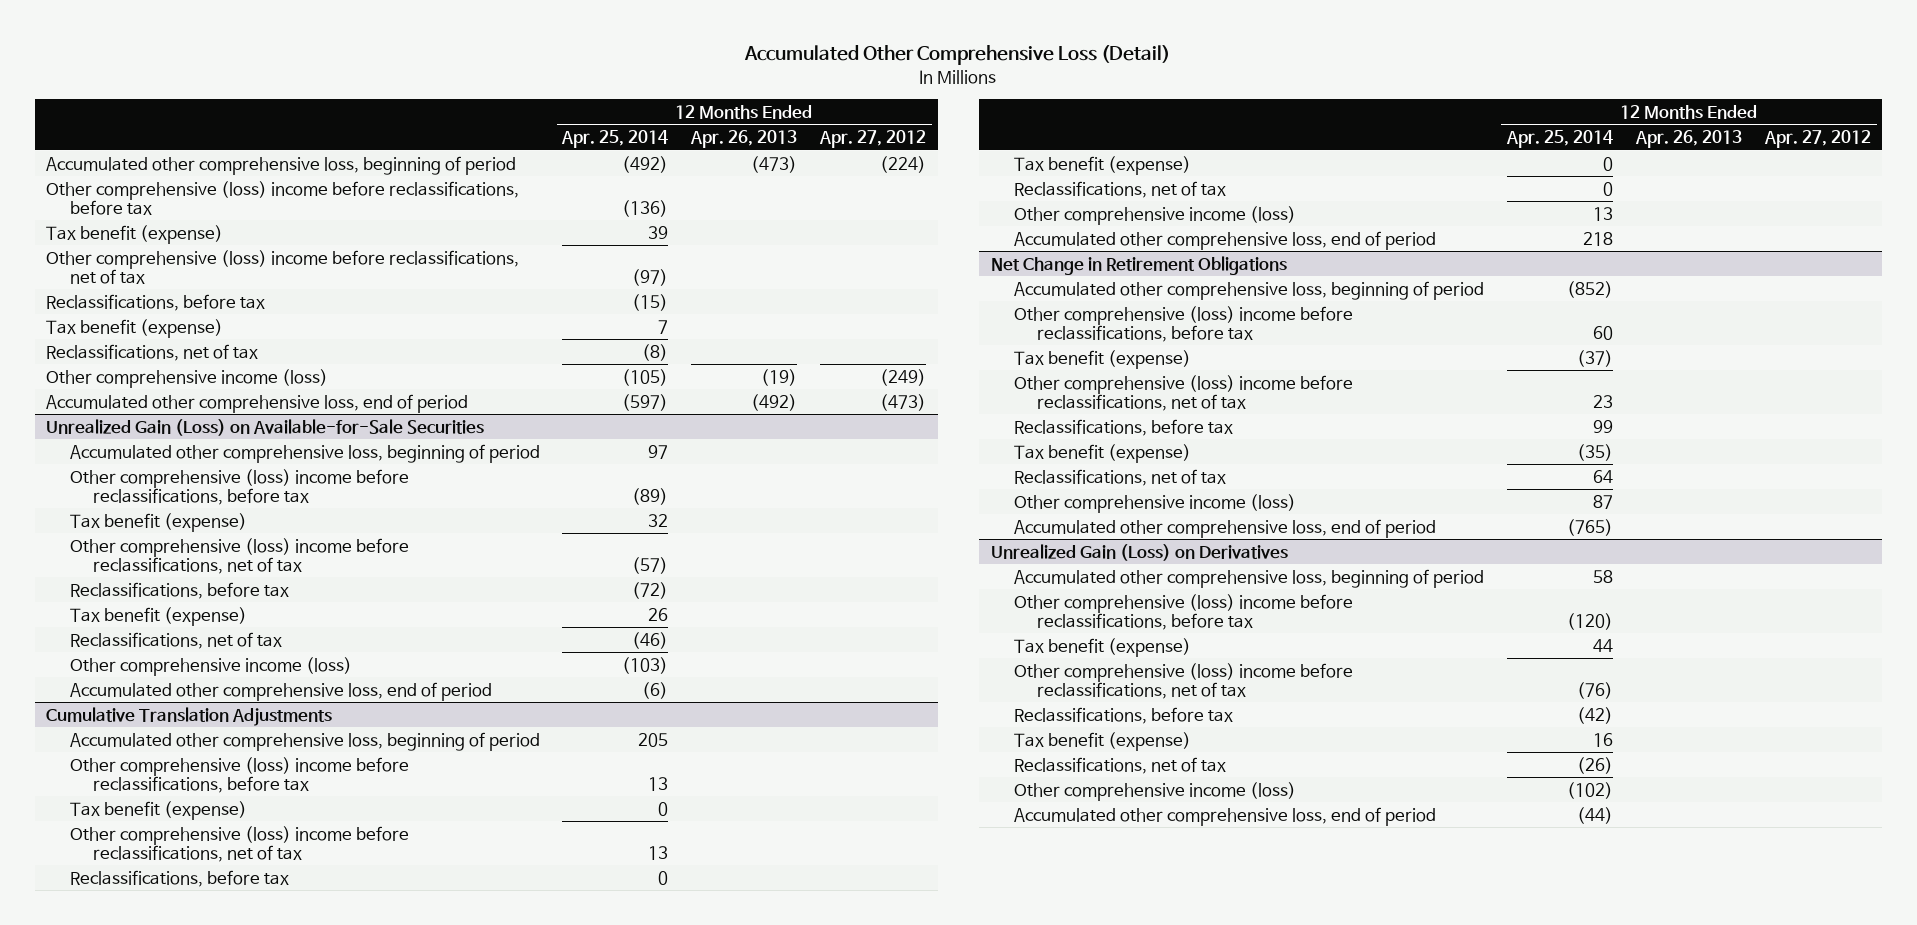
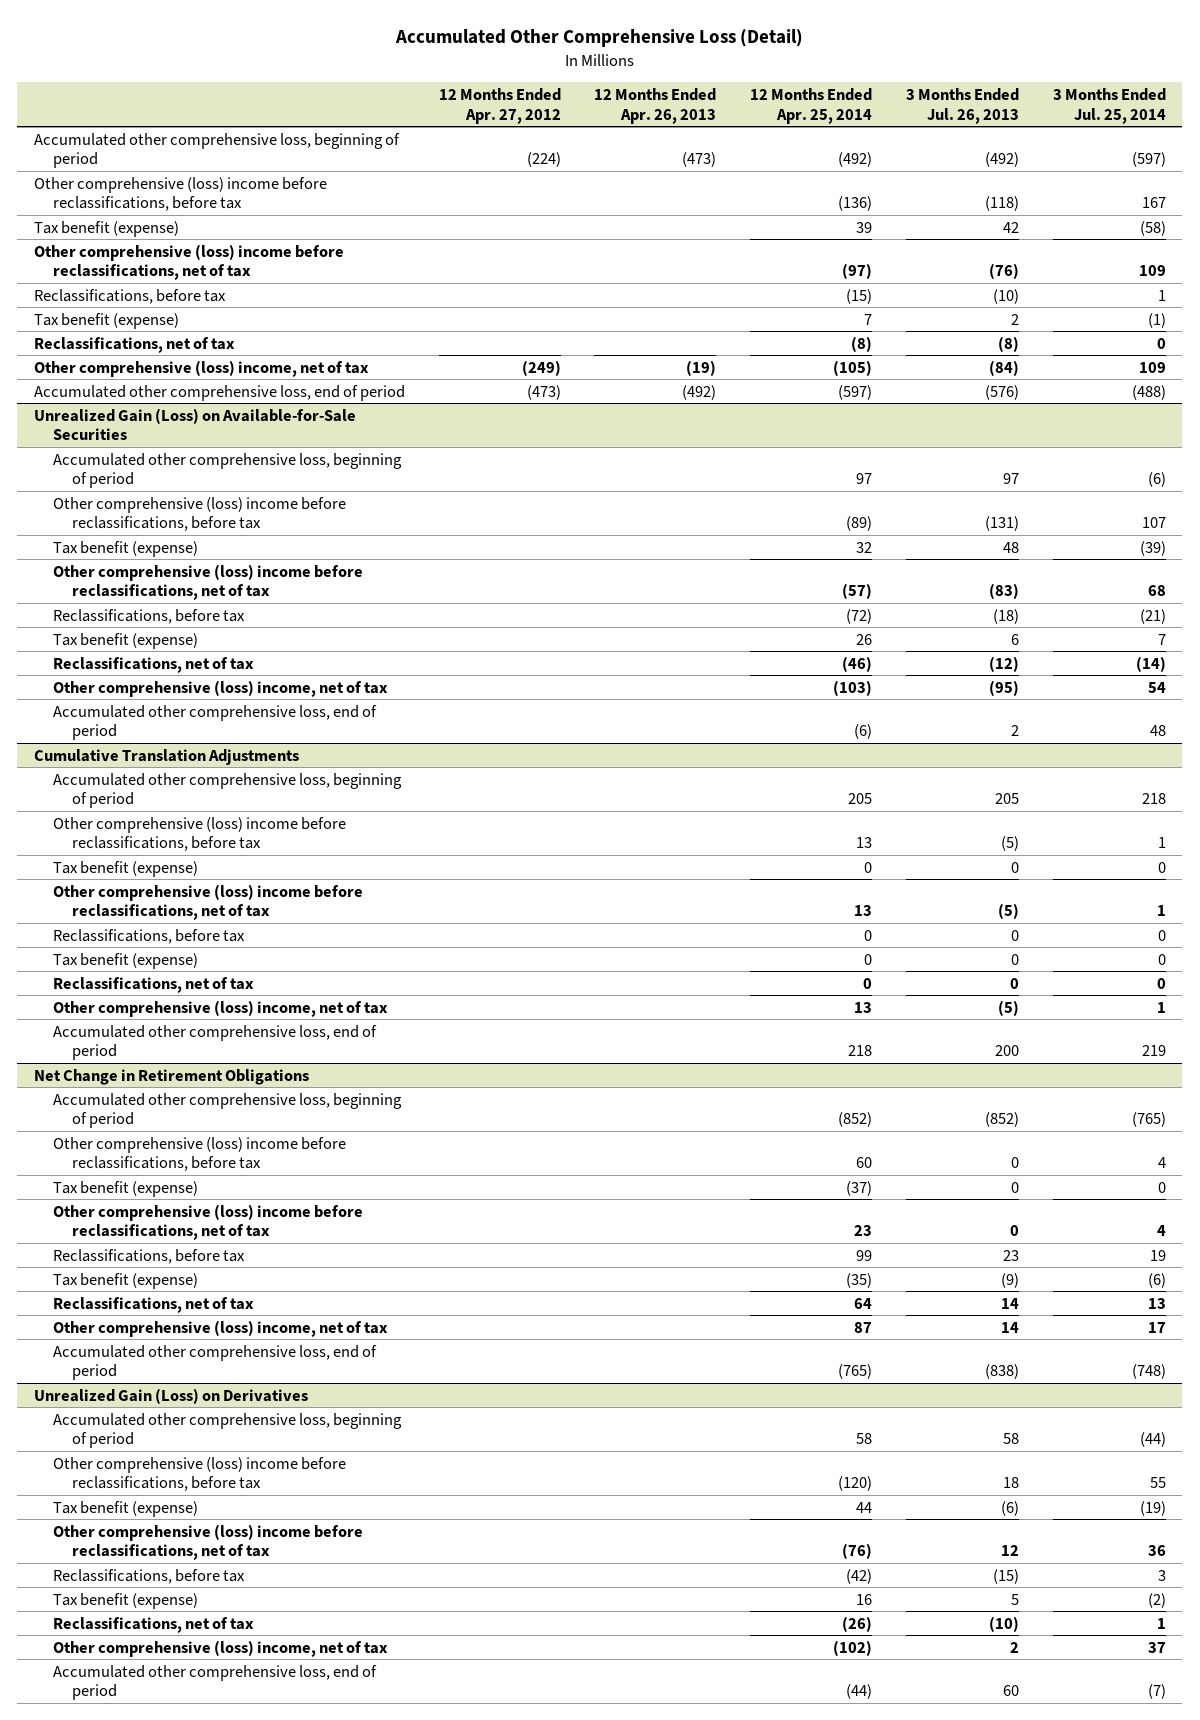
- | 12 Months Ended Apr. 25, 2014 | 12 Months Ended Apr. 26, 2013 | 12 Months Ended Apr. 27, 2012
+ | 12 Months Ended Apr. 27, 2012 | 12 Months Ended Apr. 26, 2013 | 12 Months Ended Apr. 25, 2014 | 3 Months Ended Jul. 26, 2013 | 3 Months Ended Jul. 25, 2014
- Other comprehensive income (loss) | (105) | (19) | (249)
+ Other comprehensive (loss) income, net of tax | (249) | (19) | (105) | (84) | 109
@ Unrealized Gain (Loss) on Available-for-Sale Securities
- Other comprehensive income (loss) | (103) | |
+ Other comprehensive (loss) income, net of tax | | | (103) | (95) | 54
@ Cumulative Translation Adjustments
- Other comprehensive income (loss) | 13 | |
+ Other comprehensive (loss) income, net of tax | | | 13 | (5) | 1
@ Net Change in Retirement Obligations
- Other comprehensive income (loss) | 87 | |
+ Other comprehensive (loss) income, net of tax | | | 87 | 14 | 17
@ Unrealized Gain (Loss) on Derivatives
- Other comprehensive income (loss) | (102) | |
+ Other comprehensive (loss) income, net of tax | | | (102) | 2 | 37

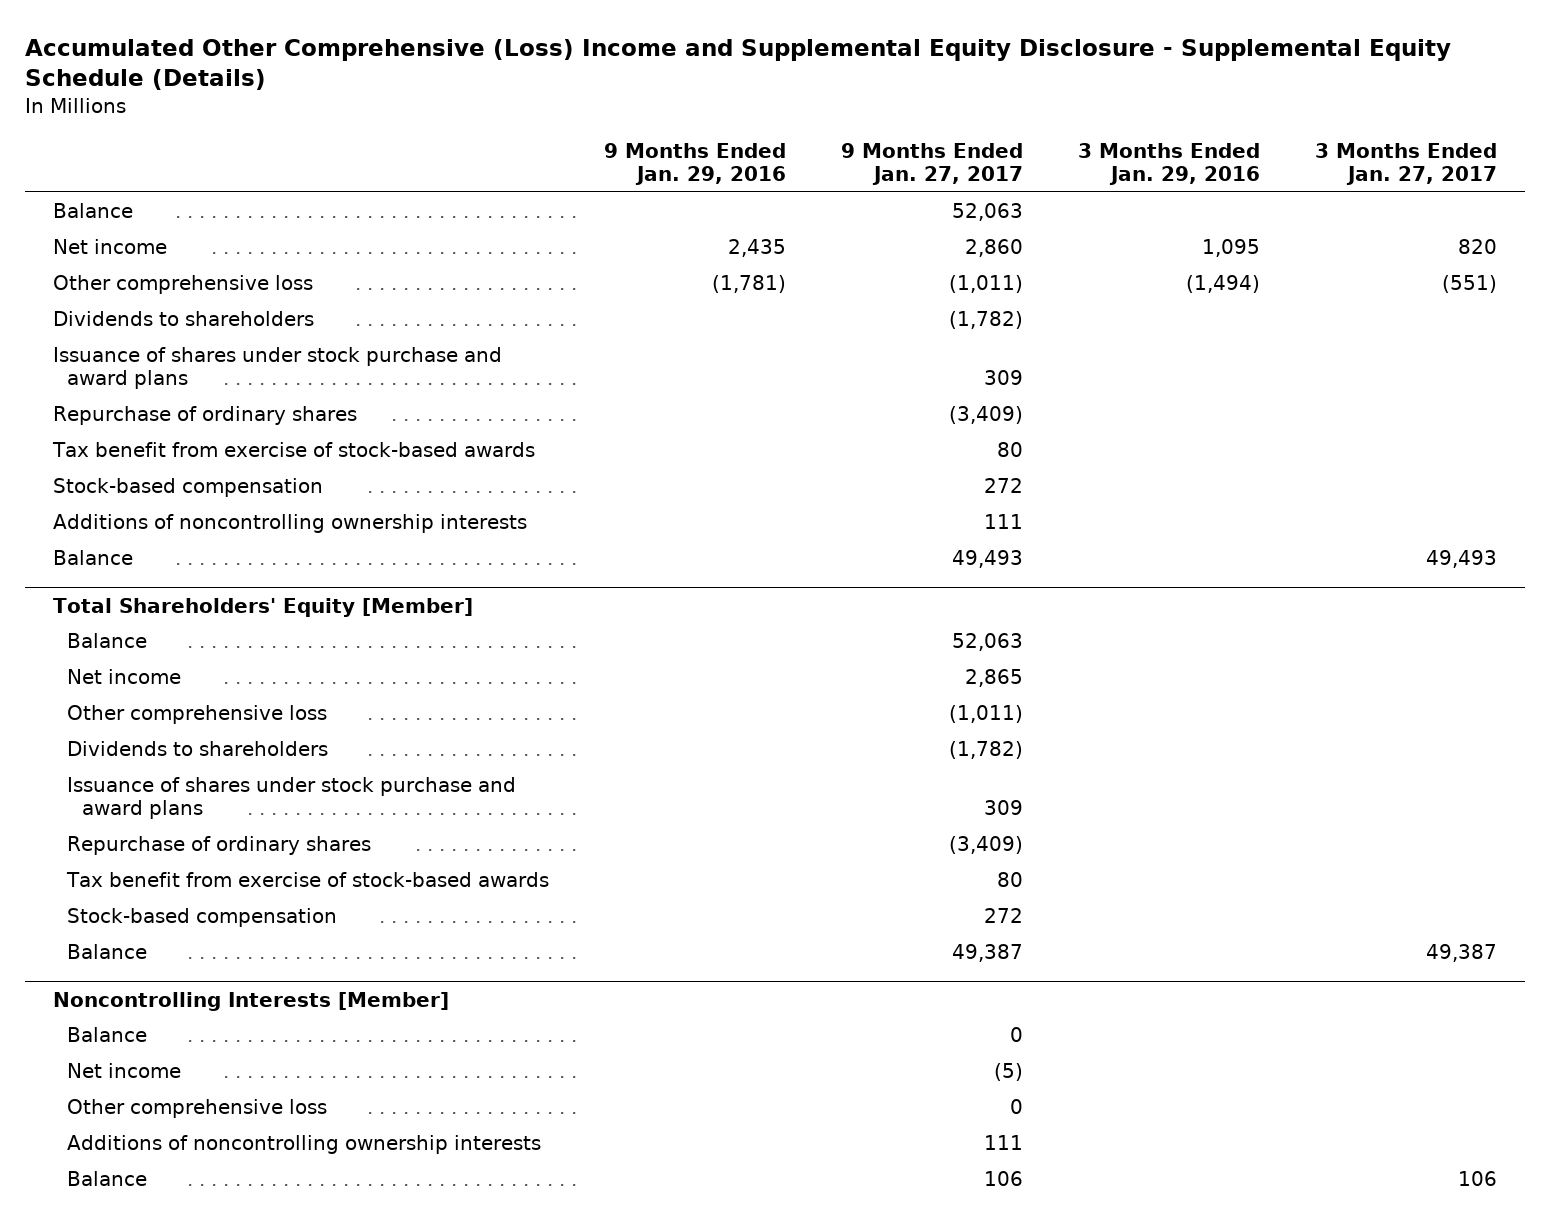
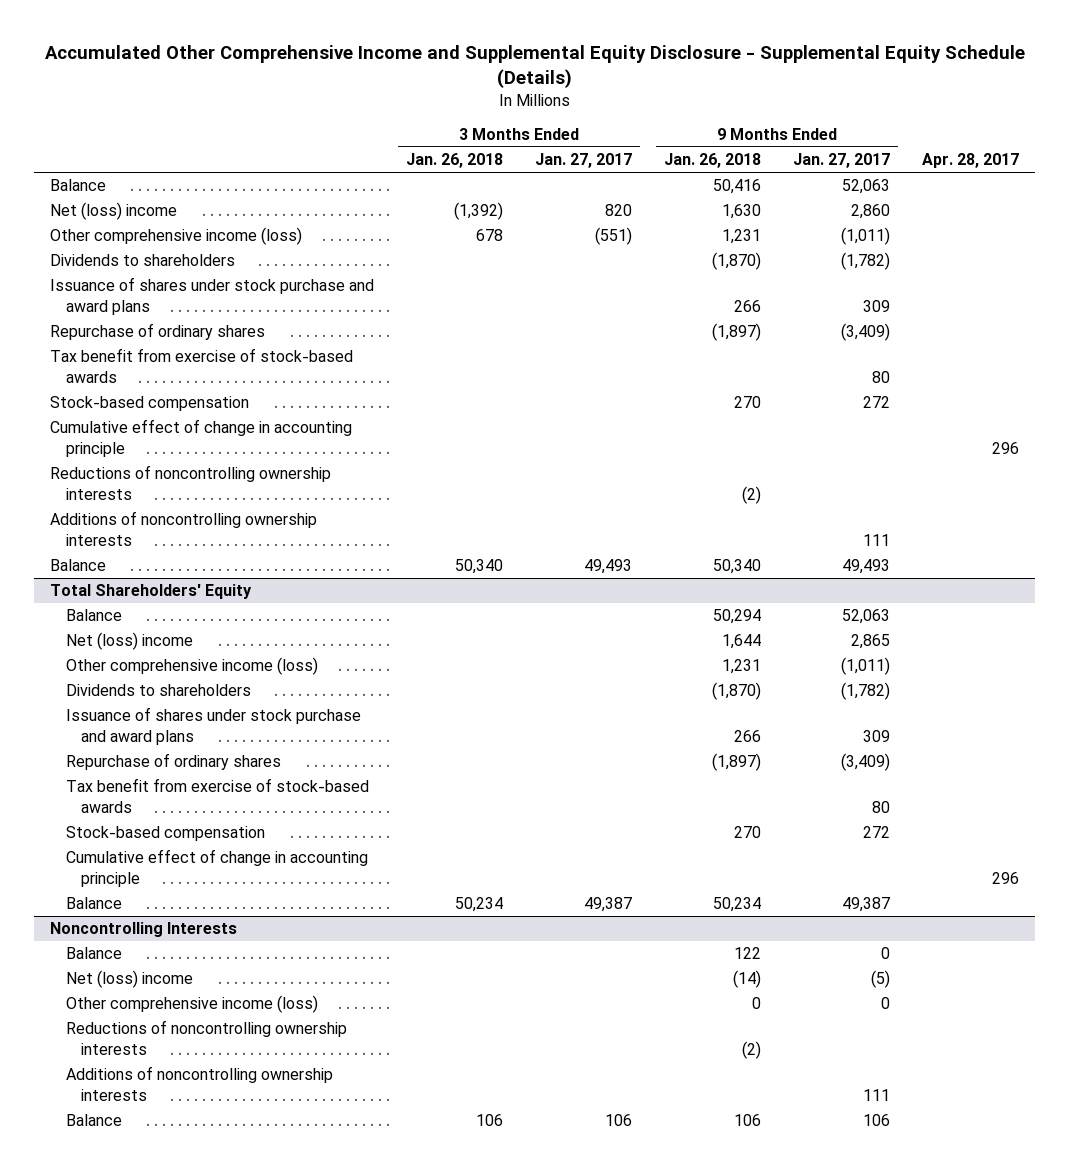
- Accumulated Other Comprehensive (Loss) Income and Supplemental Equity Disclosure - Supplemental Equity Schedule (Details)
+ Accumulated Other Comprehensive Income and Supplemental Equity Disclosure - Supplemental Equity Schedule (Details)
- | 9 Months Ended Jan. 29, 2016 | 9 Months Ended Jan. 27, 2017 | 3 Months Ended Jan. 29, 2016 | 3 Months Ended Jan. 27, 2017
+ | 3 Months Ended Jan. 26, 2018 | 3 Months Ended Jan. 27, 2017 | 9 Months Ended Jan. 26, 2018 | 9 Months Ended Jan. 27, 2017 | Apr. 28, 2017
- Net income | 2,435 | 2,860 | 1,095 | 820
- Other comprehensive loss | (1,781) | (1,011) | (1,494) | (551)
+ Net (loss) income | (1,392) | 820 | 1,630 | 2,860 |
+ Other comprehensive income (loss) | 678 | (551) | 1,231 | (1,011) |
+ Cumulative effect of change in accounting principle | | | | | 296
+ Reductions of noncontrolling ownership interests | | | (2) | |
- Total Shareholders' Equity [Member]
+ Total Shareholders' Equity
- Net income | | 2,865 | |
- Other comprehensive loss | | (1,011) | |
+ Net (loss) income | | | 1,644 | 2,865 |
+ Other comprehensive income (loss) | | | 1,231 | (1,011) |
+ Cumulative effect of change in accounting principle | | | | | 296
- Noncontrolling Interests [Member]
+ Noncontrolling Interests
- Net income | | (5) | |
- Other comprehensive loss | | 0 | |
+ Net (loss) income | | | (14) | (5) |
+ Other comprehensive income (loss) | | | 0 | 0 |
+ Reductions of noncontrolling ownership interests | | | (2) | |

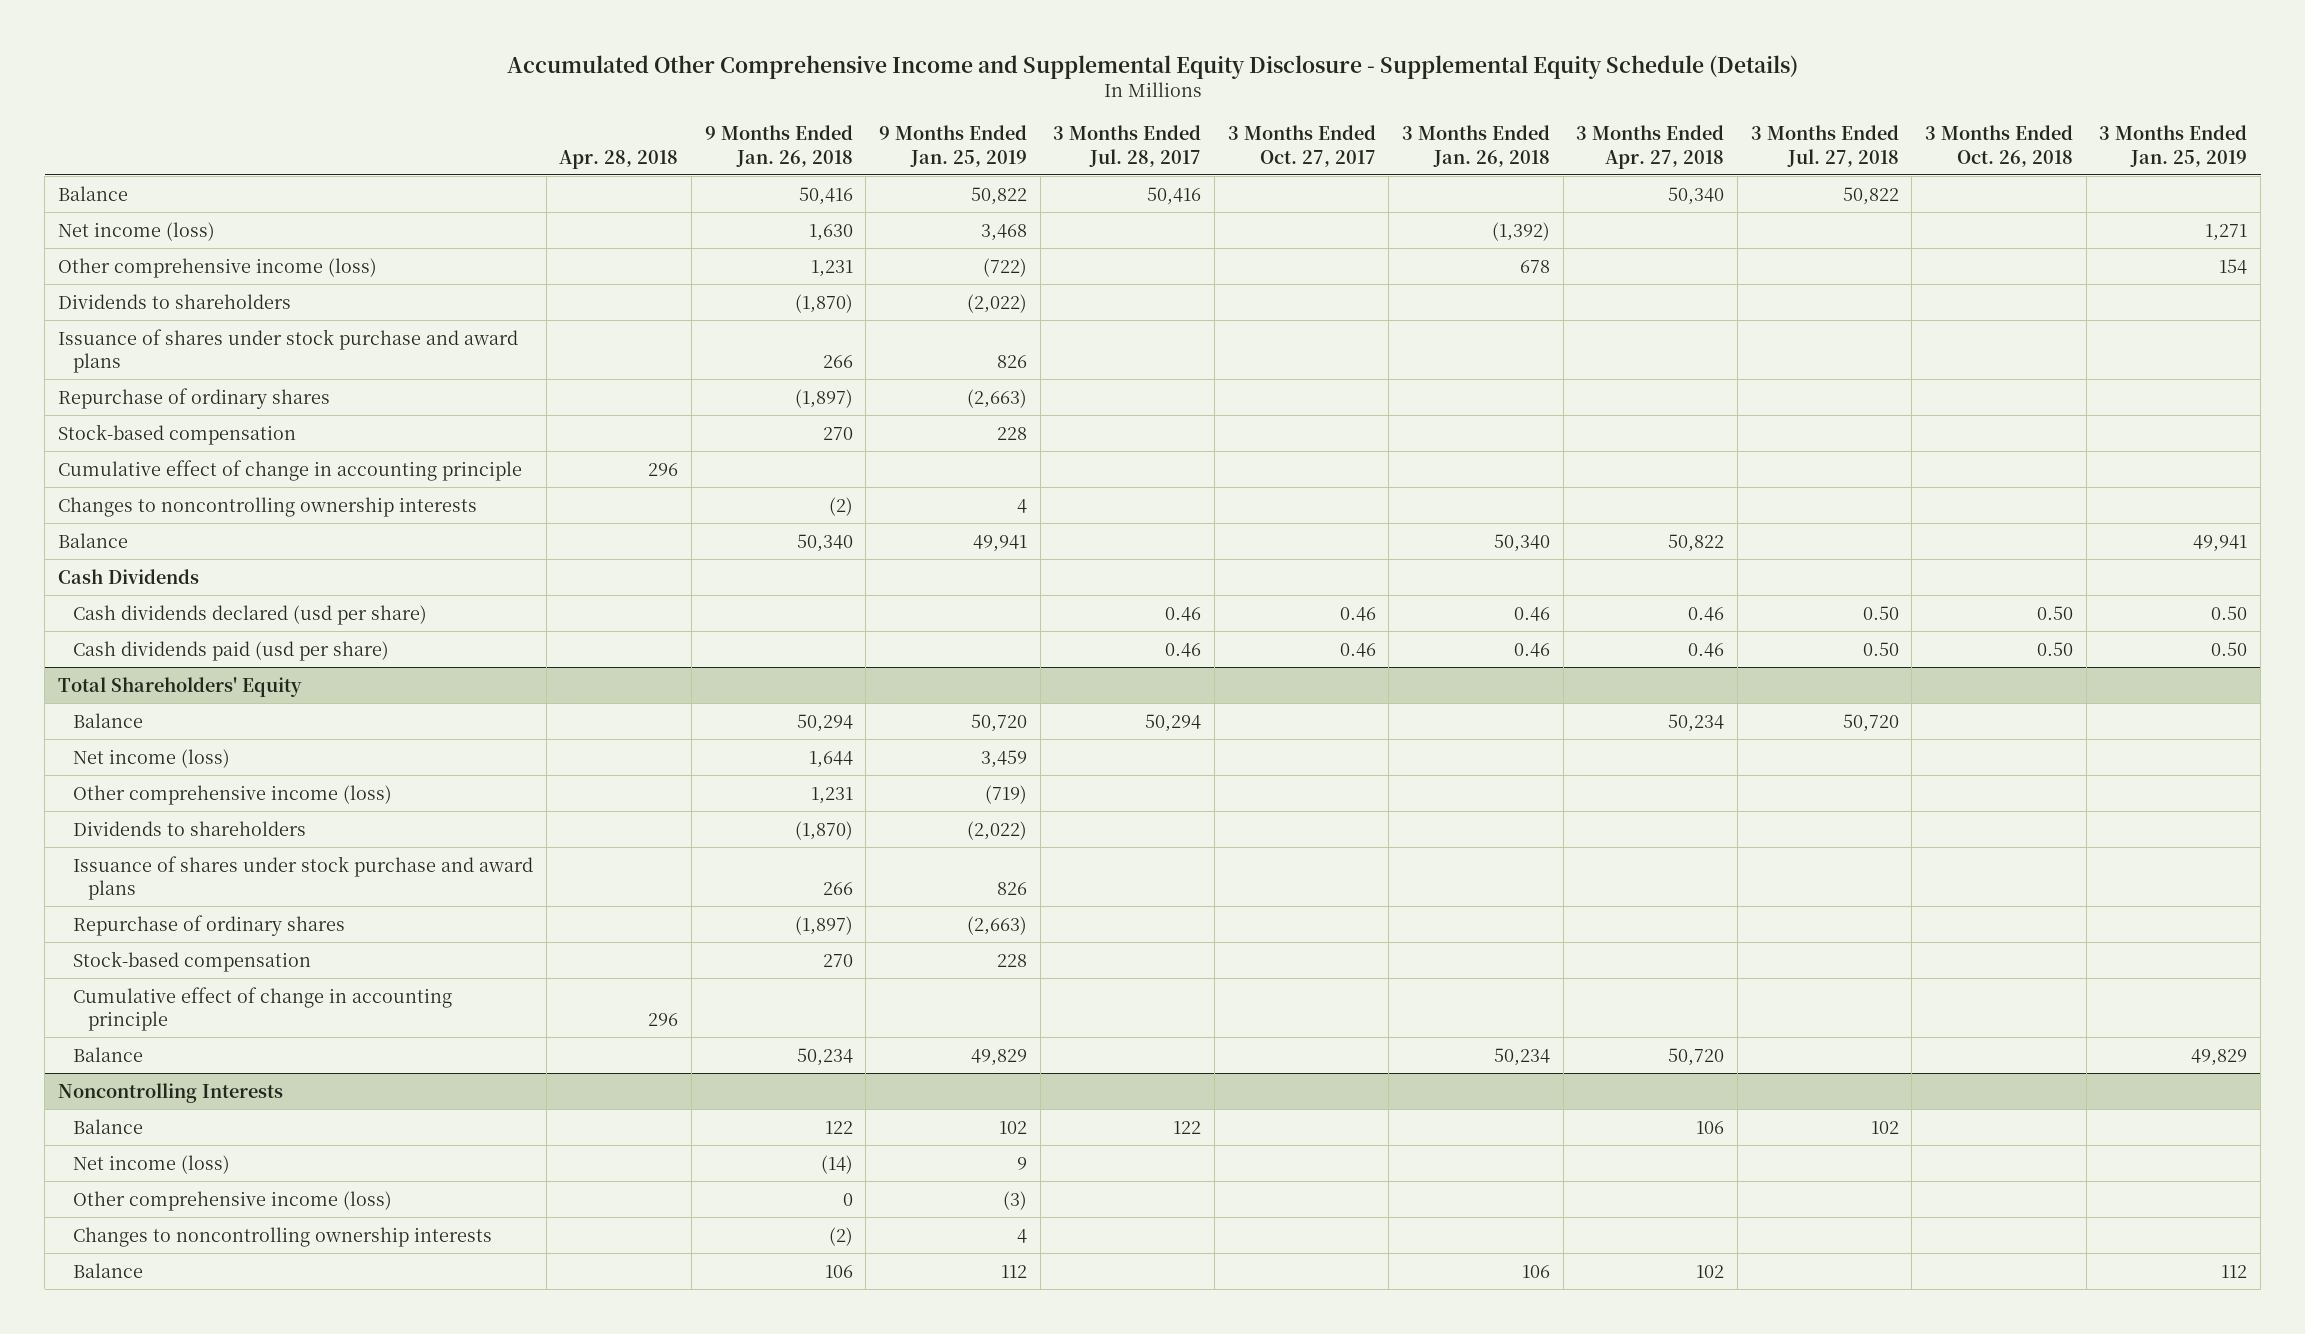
- | 3 Months Ended Jan. 26, 2018 | 3 Months Ended Jan. 27, 2017 | 9 Months Ended Jan. 26, 2018 | 9 Months Ended Jan. 27, 2017 | Apr. 28, 2017
+ | Apr. 28, 2018 | 9 Months Ended Jan. 26, 2018 | 9 Months Ended Jan. 25, 2019 | 3 Months Ended Jul. 28, 2017 | 3 Months Ended Oct. 27, 2017 | 3 Months Ended Jan. 26, 2018 | 3 Months Ended Apr. 27, 2018 | 3 Months Ended Jul. 27, 2018 | 3 Months Ended Oct. 26, 2018 | 3 Months Ended Jan. 25, 2019
- Net (loss) income | (1,392) | 820 | 1,630 | 2,860 |
+ Net income (loss) | | 1,630 | 3,468 | | | (1,392) | | | | 1,271
- Tax benefit from exercise of stock-based awards | | | | 80 |
- Reductions of noncontrolling ownership interests | | | (2) | |
- Additions of noncontrolling ownership interests | | | | 111 |
+ Changes to noncontrolling ownership interests | | (2) | 4 | | | | | | |
+ Cash Dividends
+ Cash dividends declared (usd per share) | | | | 0.46 | 0.46 | 0.46 | 0.46 | 0.50 | 0.50 | 0.50
+ Cash dividends paid (usd per share) | | | | 0.46 | 0.46 | 0.46 | 0.46 | 0.50 | 0.50 | 0.50
@ Total Shareholders' Equity
- Net (loss) income | | | 1,644 | 2,865 |
+ Net income (loss) | | 1,644 | 3,459 | | | | | | |
- Tax benefit from exercise of stock-based awards | | | | 80 |
@ Noncontrolling Interests
- Net (loss) income | | | (14) | (5) |
+ Net income (loss) | | (14) | 9 | | | | | | |
- Reductions of noncontrolling ownership interests | | | (2) | |
- Additions of noncontrolling ownership interests | | | | 111 |
+ Changes to noncontrolling ownership interests | | (2) | 4 | | | | | | |

